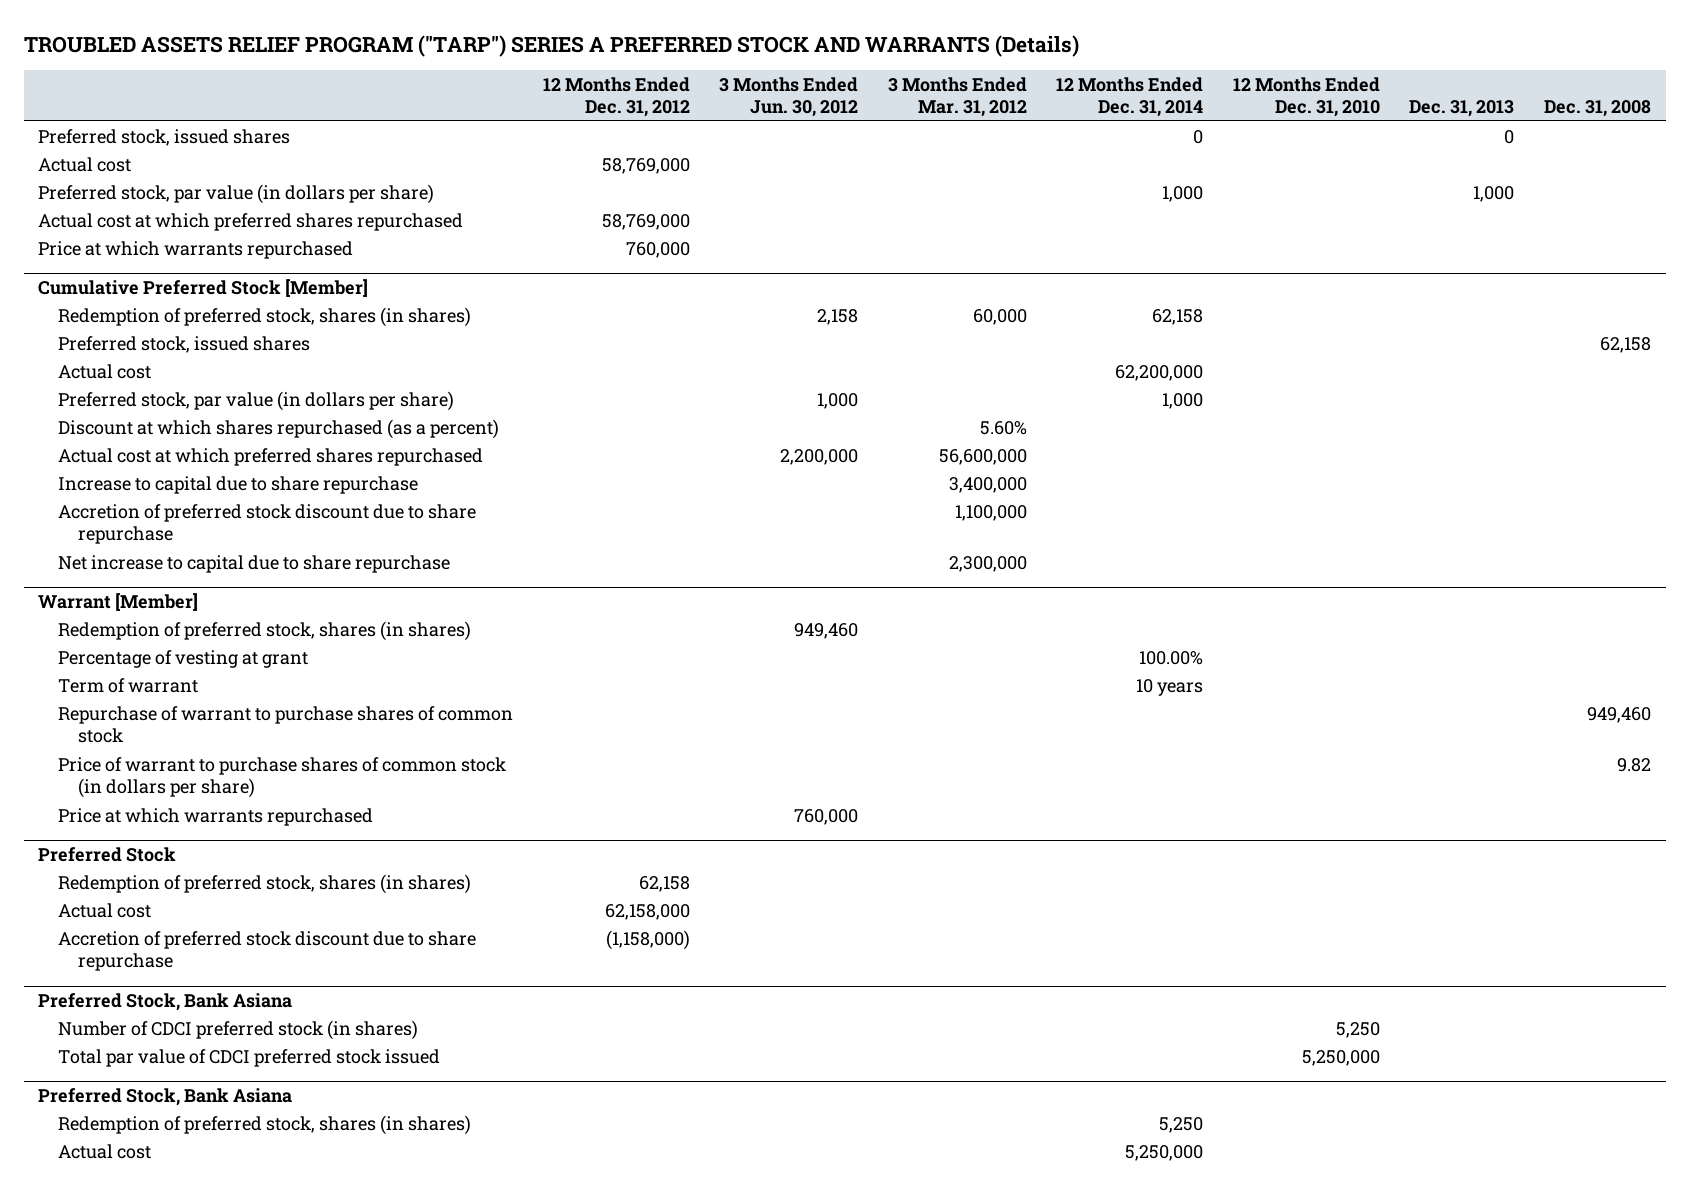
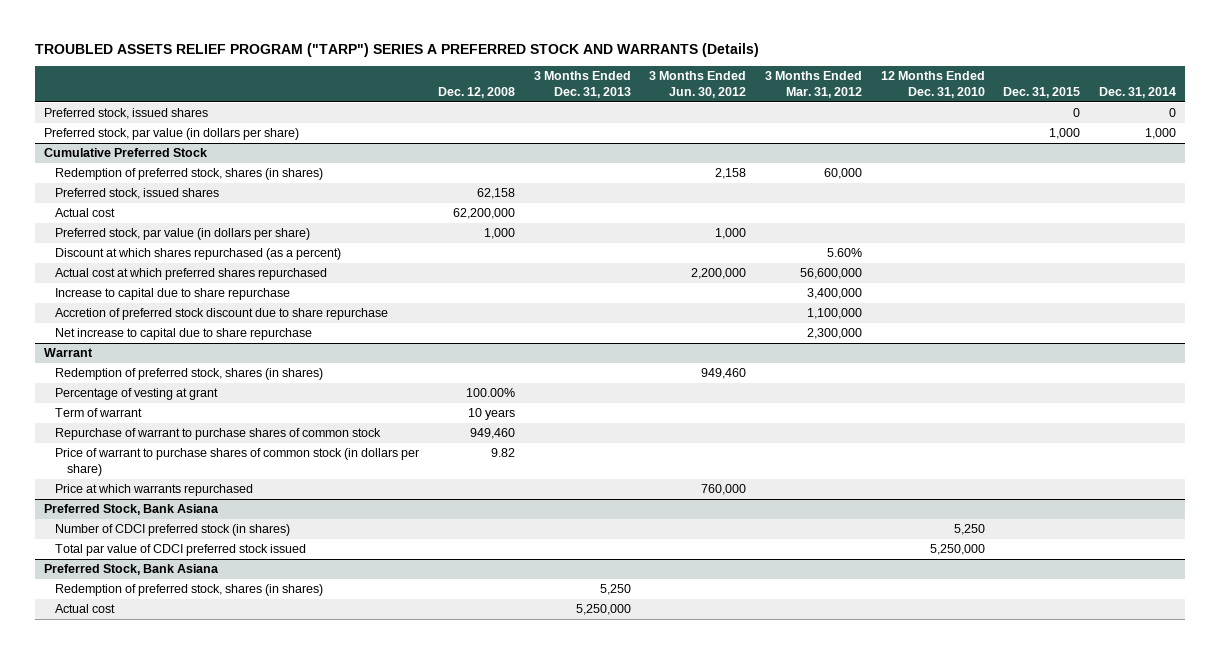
- | 12 Months Ended Dec. 31, 2012 | 3 Months Ended Jun. 30, 2012 | 3 Months Ended Mar. 31, 2012 | 12 Months Ended Dec. 31, 2014 | 12 Months Ended Dec. 31, 2010 | Dec. 31, 2013 | Dec. 31, 2008
+ | Dec. 12, 2008 | 3 Months Ended Dec. 31, 2013 | 3 Months Ended Jun. 30, 2012 | 3 Months Ended Mar. 31, 2012 | 12 Months Ended Dec. 31, 2010 | Dec. 31, 2015 | Dec. 31, 2014
- Actual cost | 58,769,000 | | | | | |
- Actual cost at which preferred shares repurchased | 58,769,000 | | | | | |
- Price at which warrants repurchased | 760,000 | | | | | |
- Cumulative Preferred Stock [Member]
+ Cumulative Preferred Stock
- Warrant [Member]
+ Warrant
- Preferred Stock
- Redemption of preferred stock, shares (in shares) | 62,158 | | | | | |
- Actual cost | 62,158,000 | | | | | |
- Accretion of preferred stock discount due to share repurchase | (1,158,000) | | | | | |

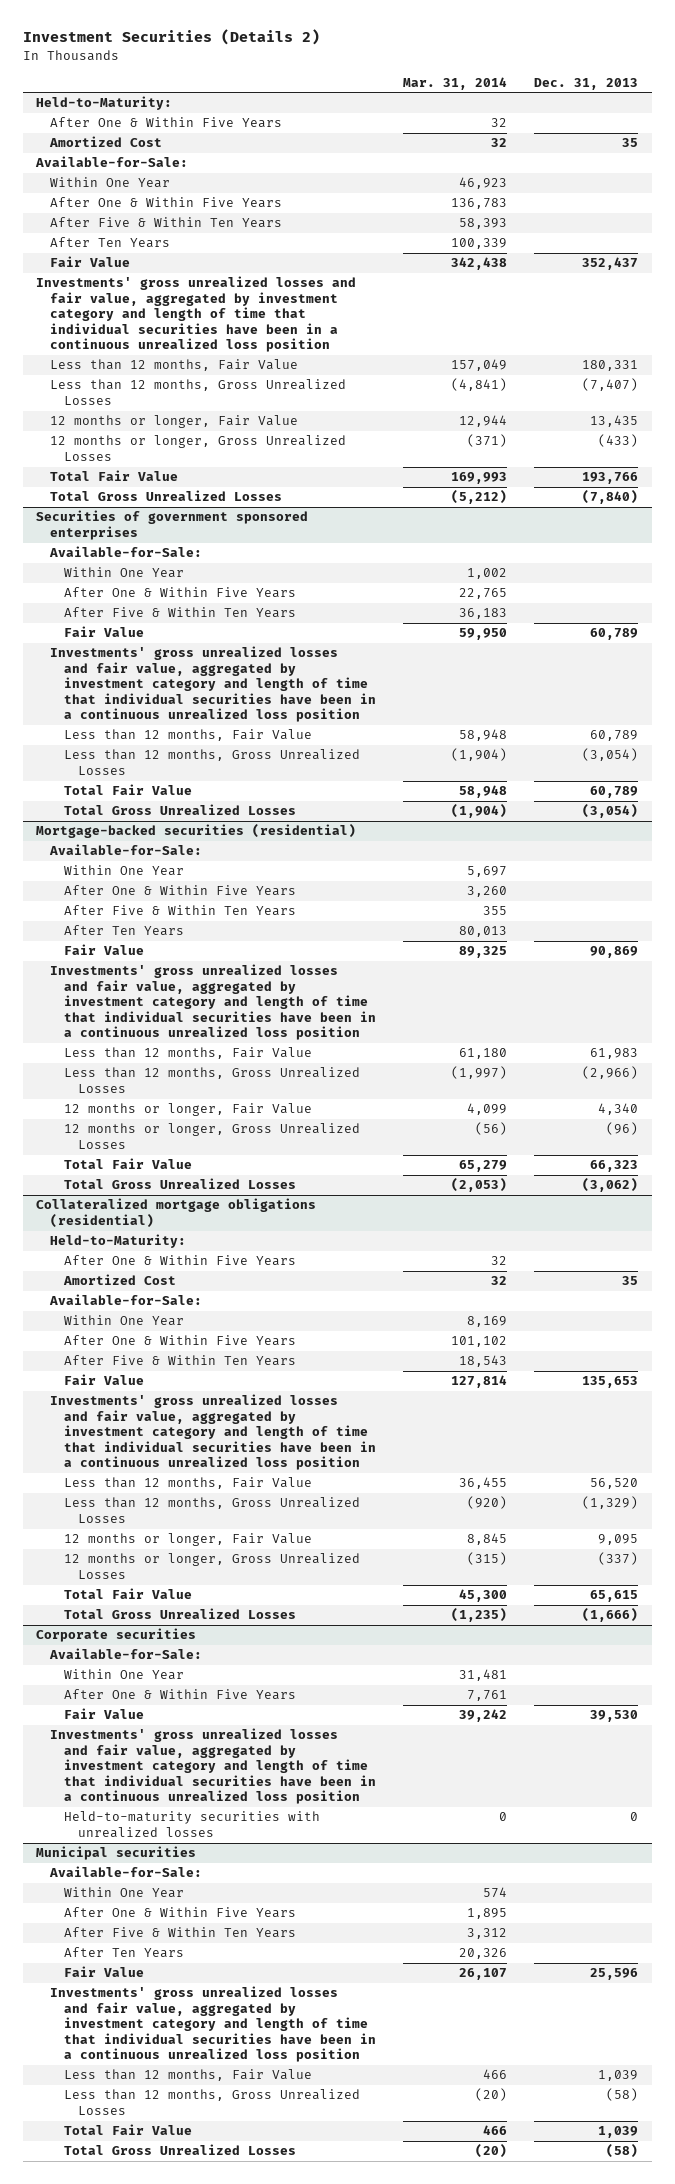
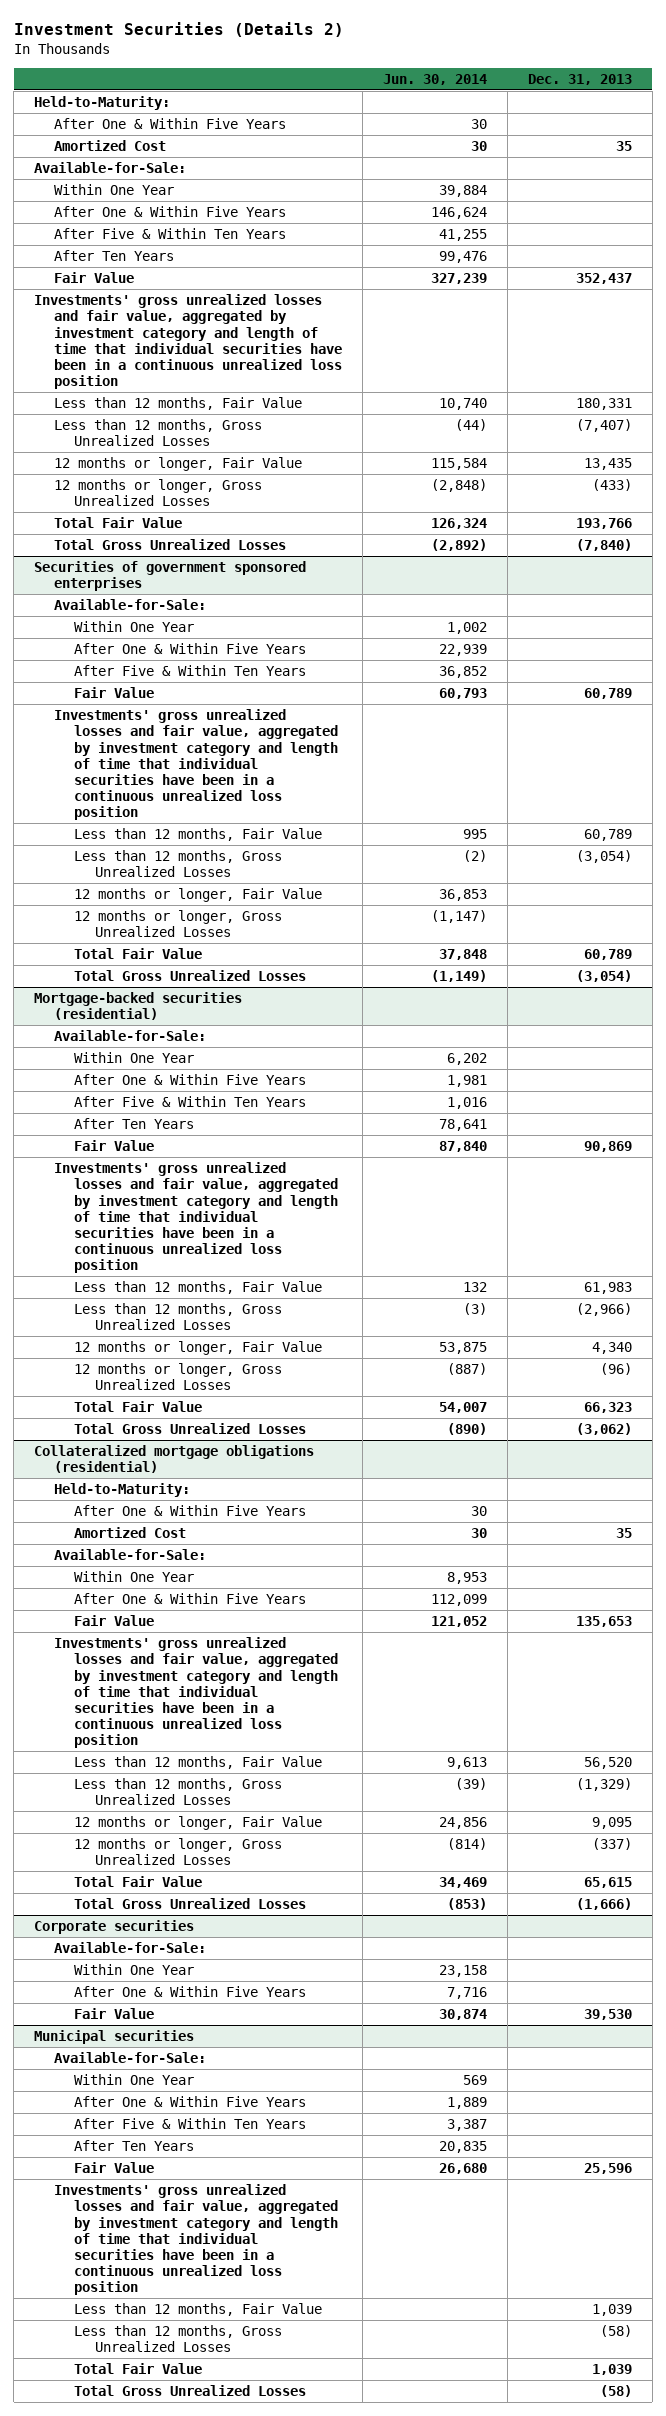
- | Mar. 31, 2014 | Dec. 31, 2013
+ | Jun. 30, 2014 | Dec. 31, 2013
@ Securities of government sponsored enterprises
+ 12 months or longer, Fair Value | 36,853 |
+ 12 months or longer, Gross Unrealized Losses | (1,147) |
@ Collateralized mortgage obligations (residential)
- After Five & Within Ten Years | 18,543 |
@ Corporate securities
- Investments' gross unrealized losses and fair value, aggregated by investment category and length of time that individual securities have been in a continuous unrealized loss position
- Held-to-maturity securities with unrealized losses | 0 | 0

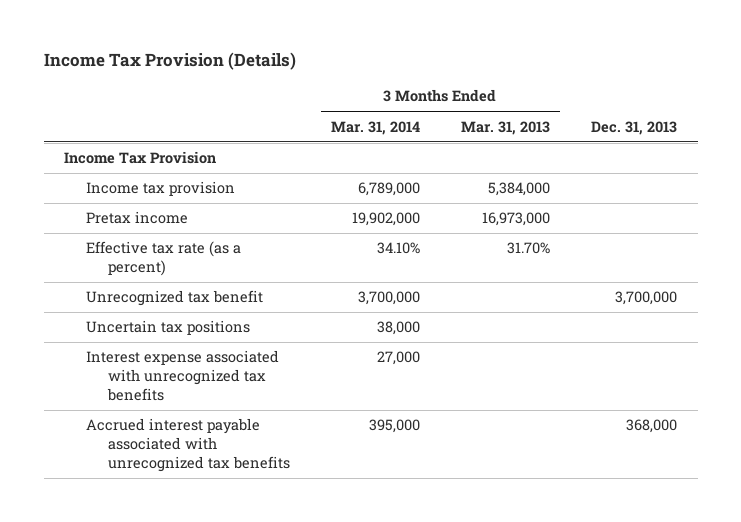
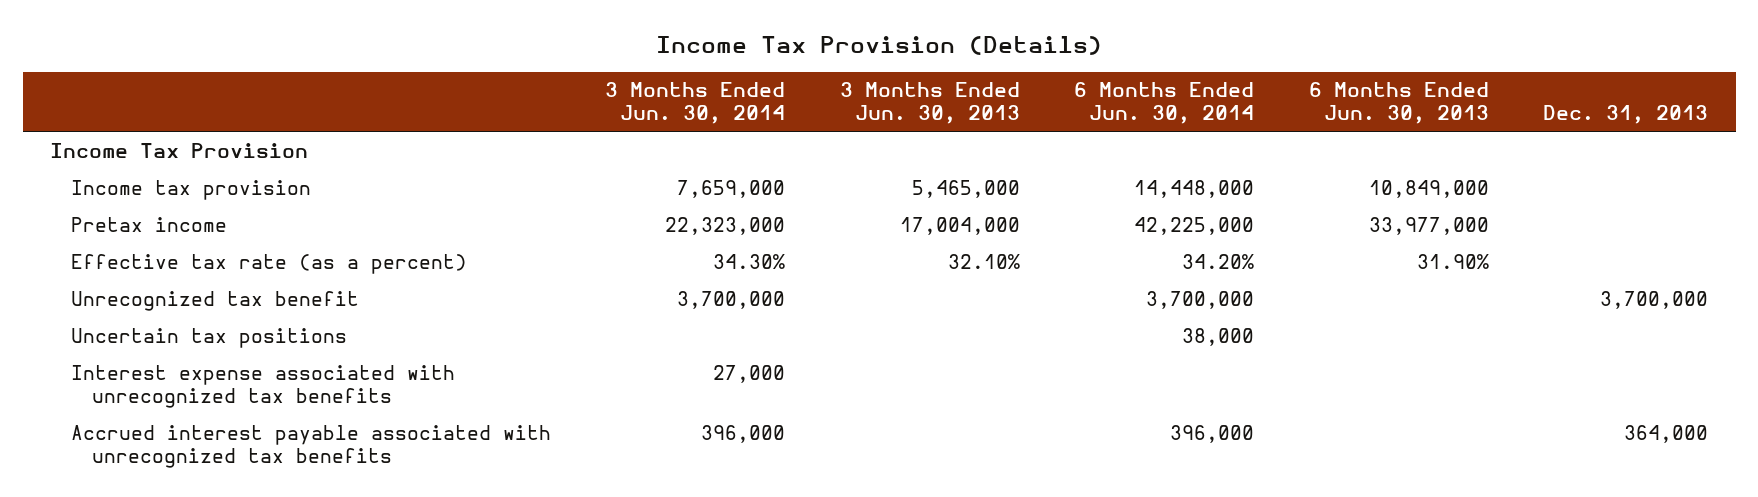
- | 3 Months Ended Mar. 31, 2014 | 3 Months Ended Mar. 31, 2013 | Dec. 31, 2013
+ | 3 Months Ended Jun. 30, 2014 | 3 Months Ended Jun. 30, 2013 | 6 Months Ended Jun. 30, 2014 | 6 Months Ended Jun. 30, 2013 | Dec. 31, 2013
- Accrued interest payable associated with unrecognized tax benefits | 395,000 | | 368,000
+ Accrued interest payable associated with unrecognized tax benefits | 396,000 | | 396,000 | | 364,000

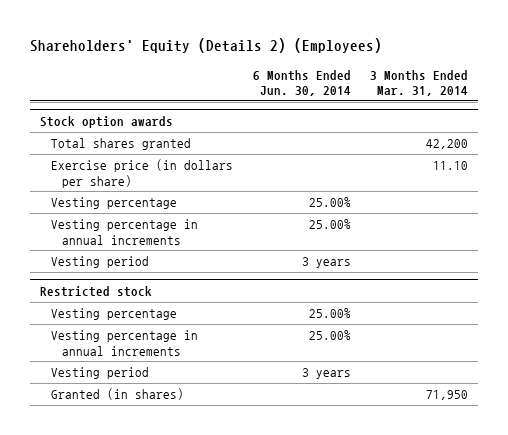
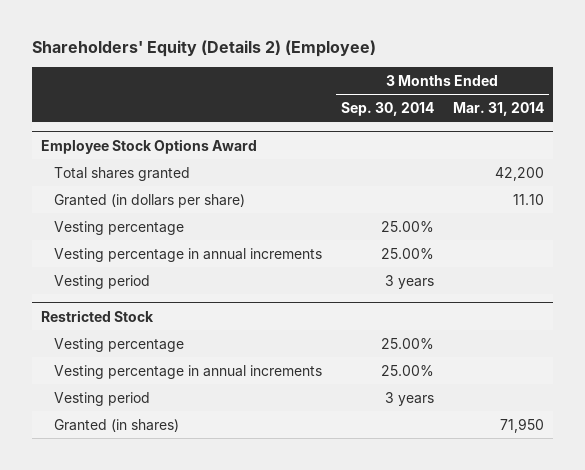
- Shareholders' Equity (Details 2) (Employees)
+ Shareholders' Equity (Details 2) (Employee)
- | 6 Months Ended Jun. 30, 2014 | 3 Months Ended Mar. 31, 2014
+ | 3 Months Ended Sep. 30, 2014 | 3 Months Ended Mar. 31, 2014
- Stock option awards
+ Employee Stock Options Award
- Exercise price (in dollars per share) | | 11.10
+ Granted (in dollars per share) | | 11.10
- Restricted stock
+ Restricted Stock

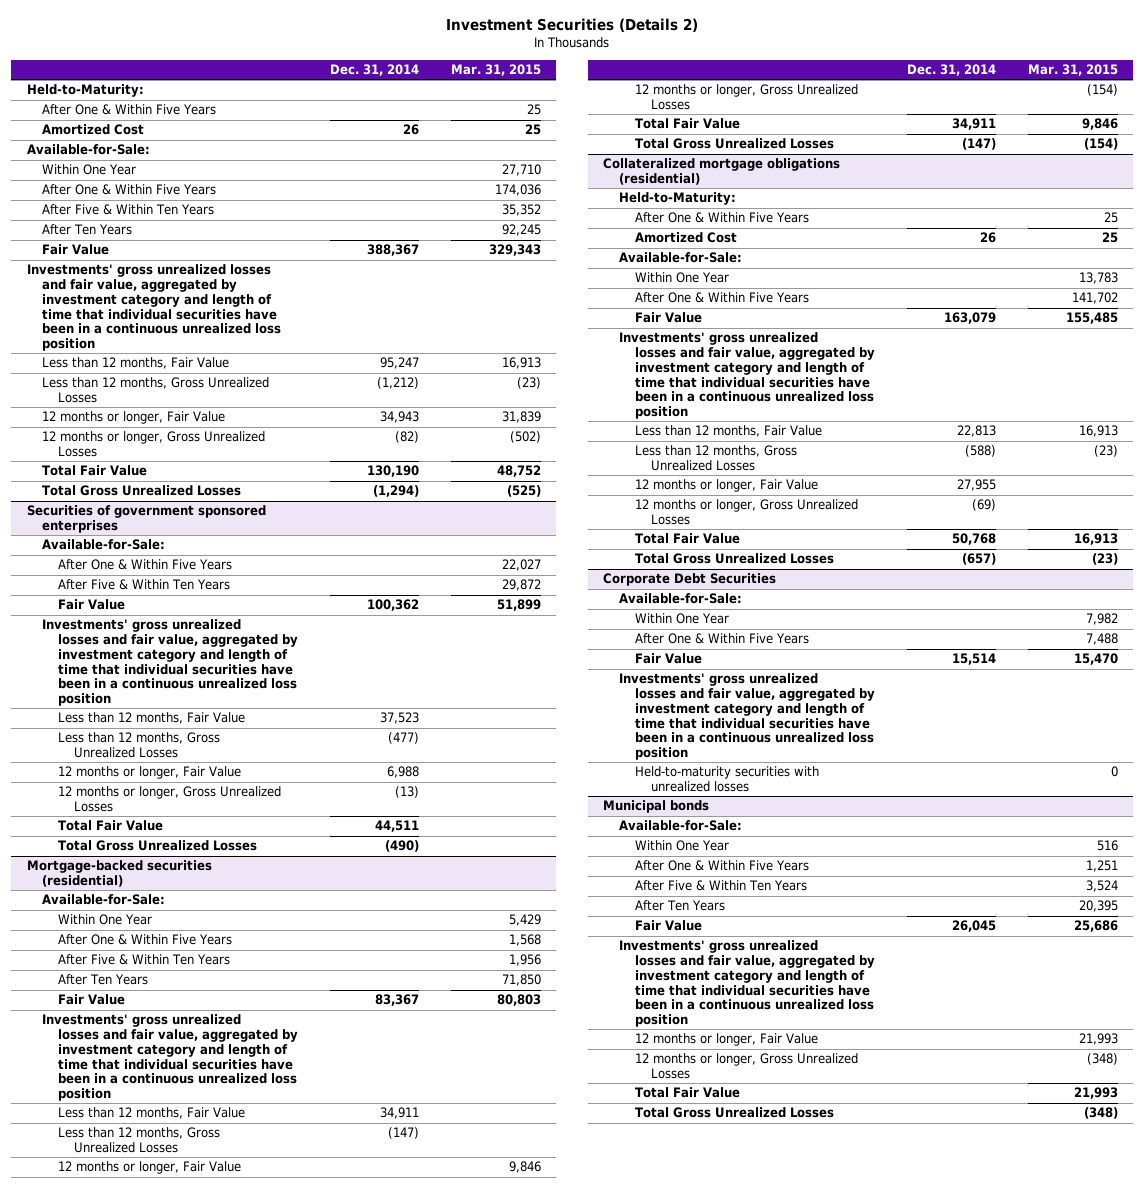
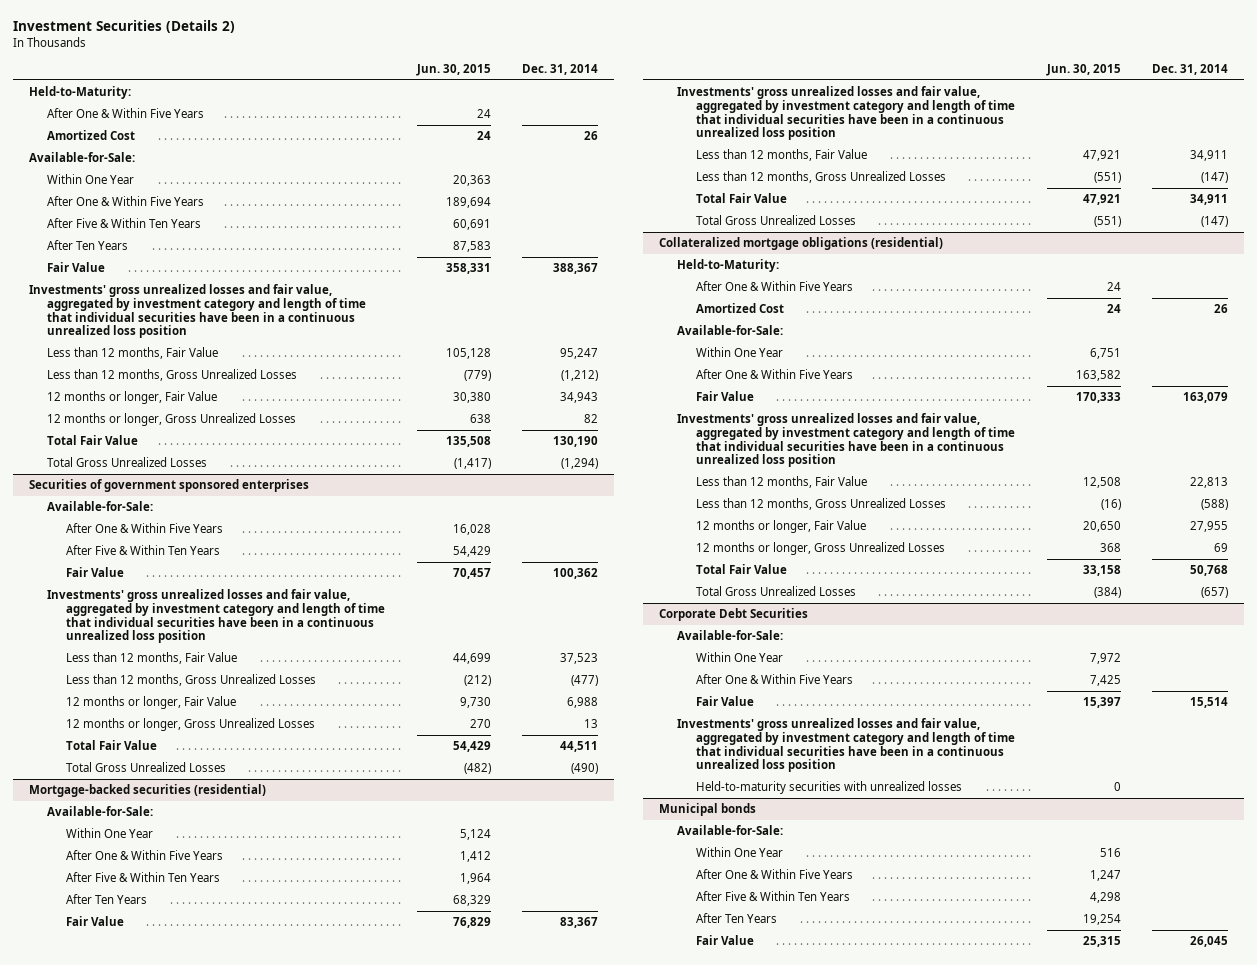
- | Dec. 31, 2014 | Mar. 31, 2015
+ | Jun. 30, 2015 | Dec. 31, 2014
- 12 months or longer, Gross Unrealized Losses | (82) | (502)
+ 12 months or longer, Gross Unrealized Losses | 638 | 82
@ Securities of government sponsored enterprises
- 12 months or longer, Gross Unrealized Losses | (13) |
+ 12 months or longer, Gross Unrealized Losses | 270 | 13
@ Mortgage-backed securities (residential)
- 12 months or longer, Fair Value | | 9,846
- 12 months or longer, Gross Unrealized Losses | | (154)
@ Collateralized mortgage obligations (residential)
- 12 months or longer, Gross Unrealized Losses | (69) |
+ 12 months or longer, Gross Unrealized Losses | 368 | 69
@ Municipal bonds
- Investments' gross unrealized losses and fair value, aggregated by investment category and length of time that individual securities have been in a continuous unrealized loss position
- 12 months or longer, Fair Value | | 21,993
- 12 months or longer, Gross Unrealized Losses | | (348)
- Total Fair Value | | 21,993
- Total Gross Unrealized Losses | | (348)

